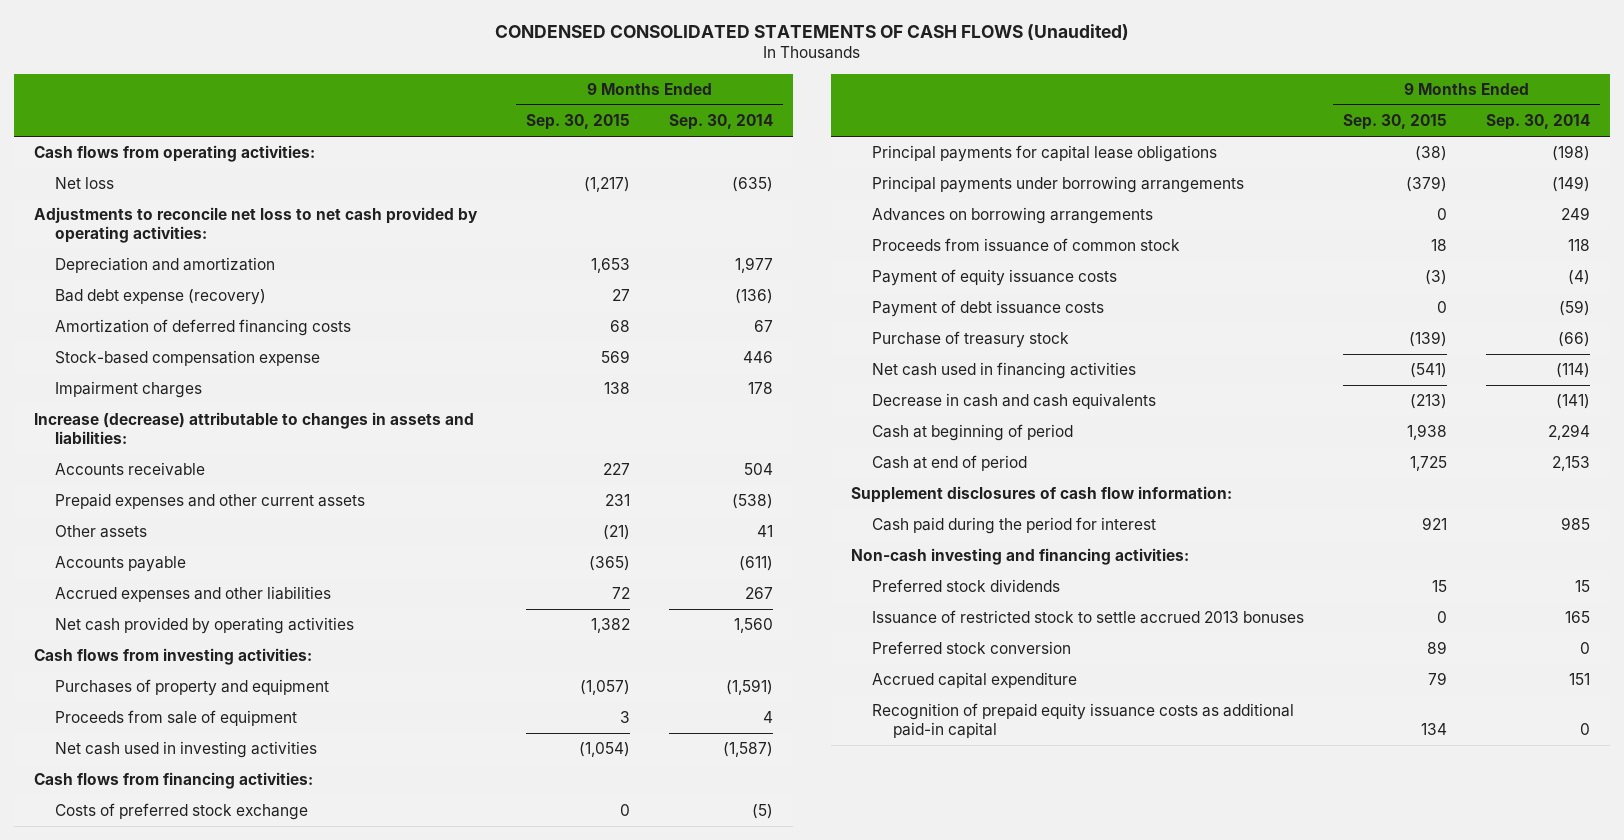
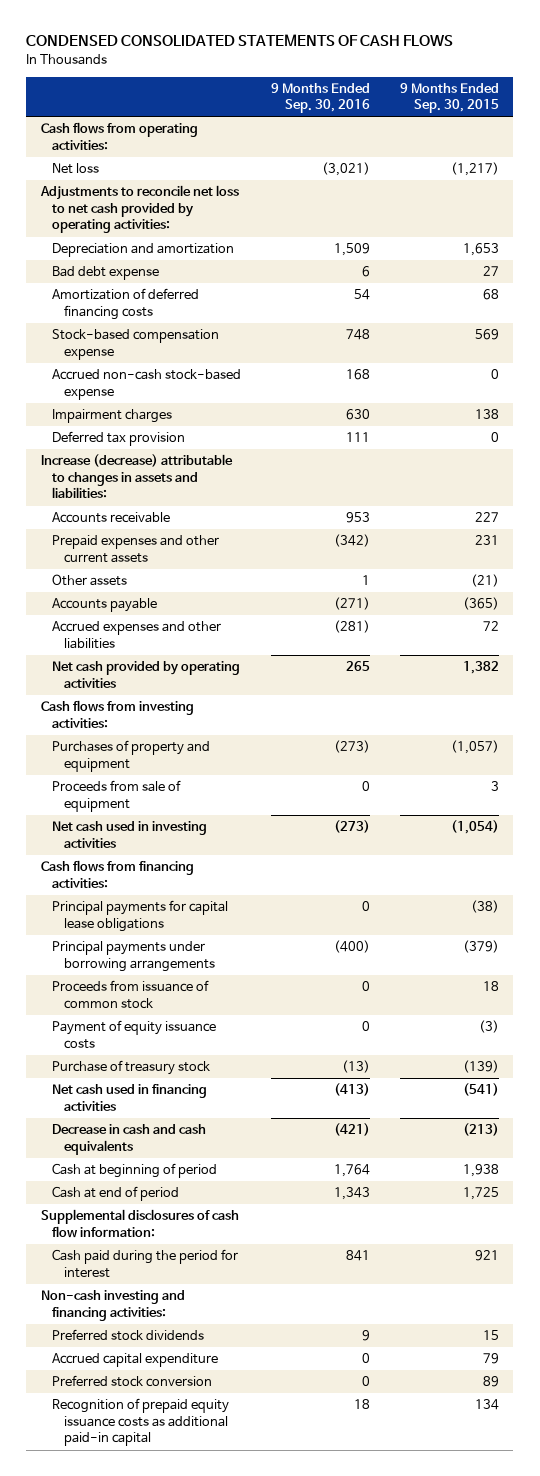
- CONDENSED CONSOLIDATED STATEMENTS OF CASH FLOWS (Unaudited)
+ CONDENSED CONSOLIDATED STATEMENTS OF CASH FLOWS
- | 9 Months Ended Sep. 30, 2015 | 9 Months Ended Sep. 30, 2014
+ | 9 Months Ended Sep. 30, 2016 | 9 Months Ended Sep. 30, 2015
- Bad debt expense (recovery) | 27 | (136)
+ Bad debt expense | 6 | 27
+ Accrued non-cash stock-based expense | 168 | 0
+ Deferred tax provision | 111 | 0
- Costs of preferred stock exchange | 0 | (5)
- Advances on borrowing arrangements | 0 | 249
- Payment of debt issuance costs | 0 | (59)
- Supplement disclosures of cash flow information:
+ Supplemental disclosures of cash flow information:
- Issuance of restricted stock to settle accrued 2013 bonuses | 0 | 165
moved down: Preferred stock conversion | 0 | 89

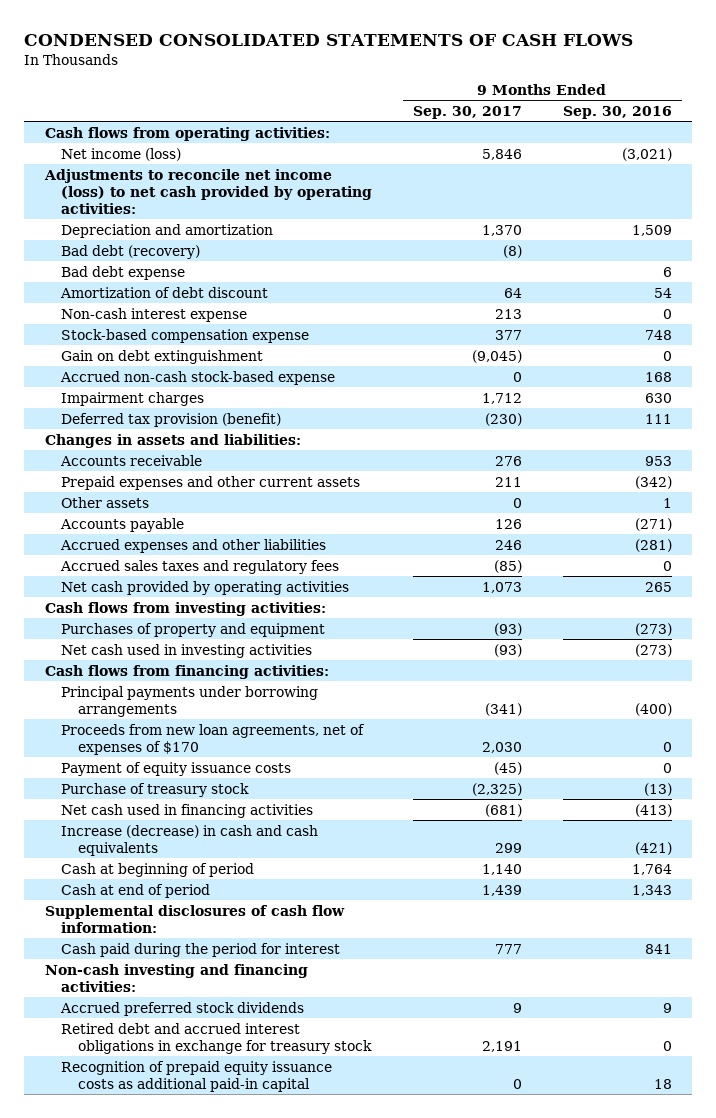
- | 9 Months Ended Sep. 30, 2016 | 9 Months Ended Sep. 30, 2015
+ | 9 Months Ended Sep. 30, 2017 | 9 Months Ended Sep. 30, 2016
- Net loss | (3,021) | (1,217)
- Adjustments to reconcile net loss to net cash provided by operating activities:
+ Net income (loss) | 5,846 | (3,021)
+ Adjustments to reconcile net income (loss) to net cash provided by operating activities:
+ Bad debt (recovery) | (8) |
- Amortization of deferred financing costs | 54 | 68
+ Amortization of debt discount | 64 | 54
+ Non-cash interest expense | 213 | 0
+ Gain on debt extinguishment | (9,045) | 0
- Deferred tax provision | 111 | 0
- Increase (decrease) attributable to changes in assets and liabilities:
+ Deferred tax provision (benefit) | (230) | 111
+ Changes in assets and liabilities:
+ Accrued sales taxes and regulatory fees | (85) | 0
- Proceeds from sale of equipment | 0 | 3
- Principal payments for capital lease obligations | 0 | (38)
- Proceeds from issuance of common stock | 0 | 18
+ Proceeds from new loan agreements, net of expenses of $170 | 2,030 | 0
- Decrease in cash and cash equivalents | (421) | (213)
+ Increase (decrease) in cash and cash equivalents | 299 | (421)
- Preferred stock dividends | 9 | 15
- Accrued capital expenditure | 0 | 79
- Preferred stock conversion | 0 | 89
+ Accrued preferred stock dividends | 9 | 9
+ Retired debt and accrued interest obligations in exchange for treasury stock | 2,191 | 0

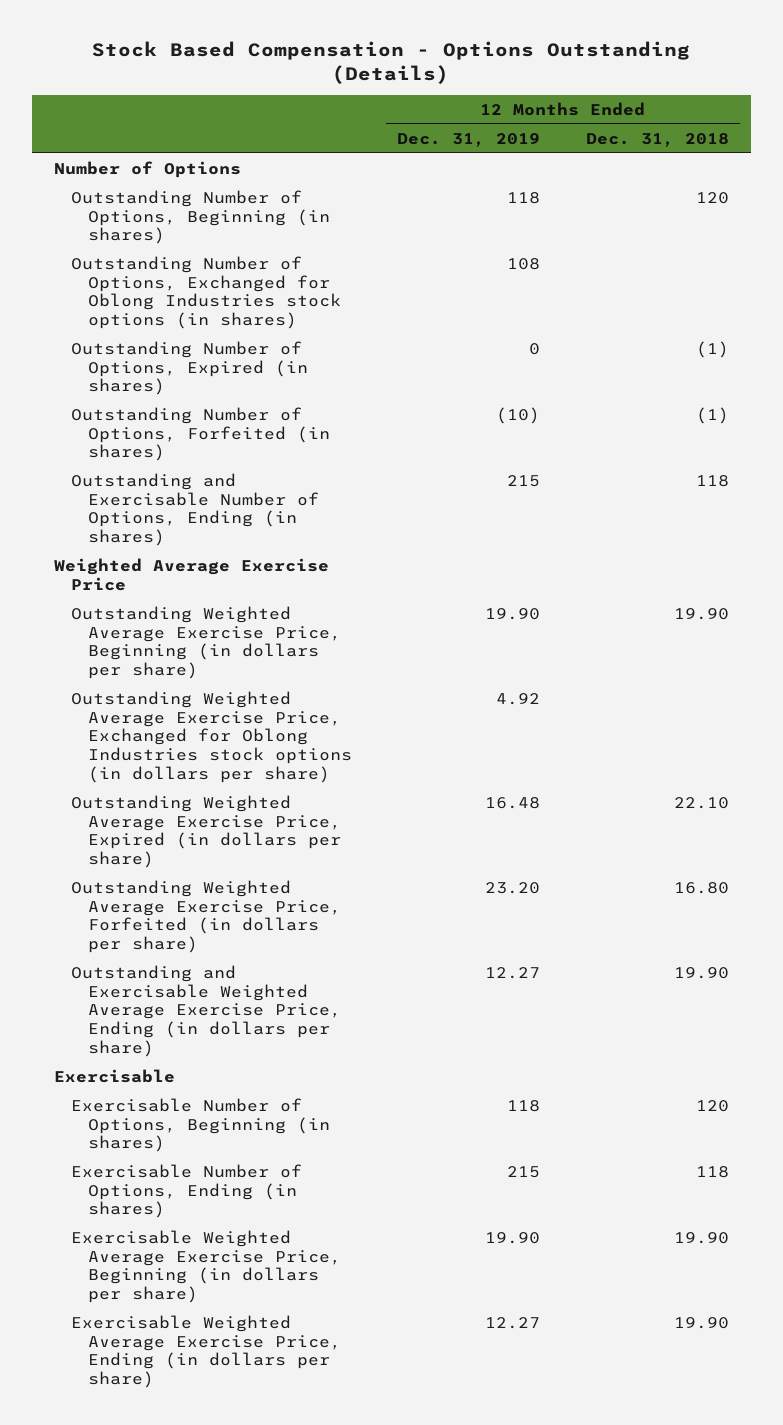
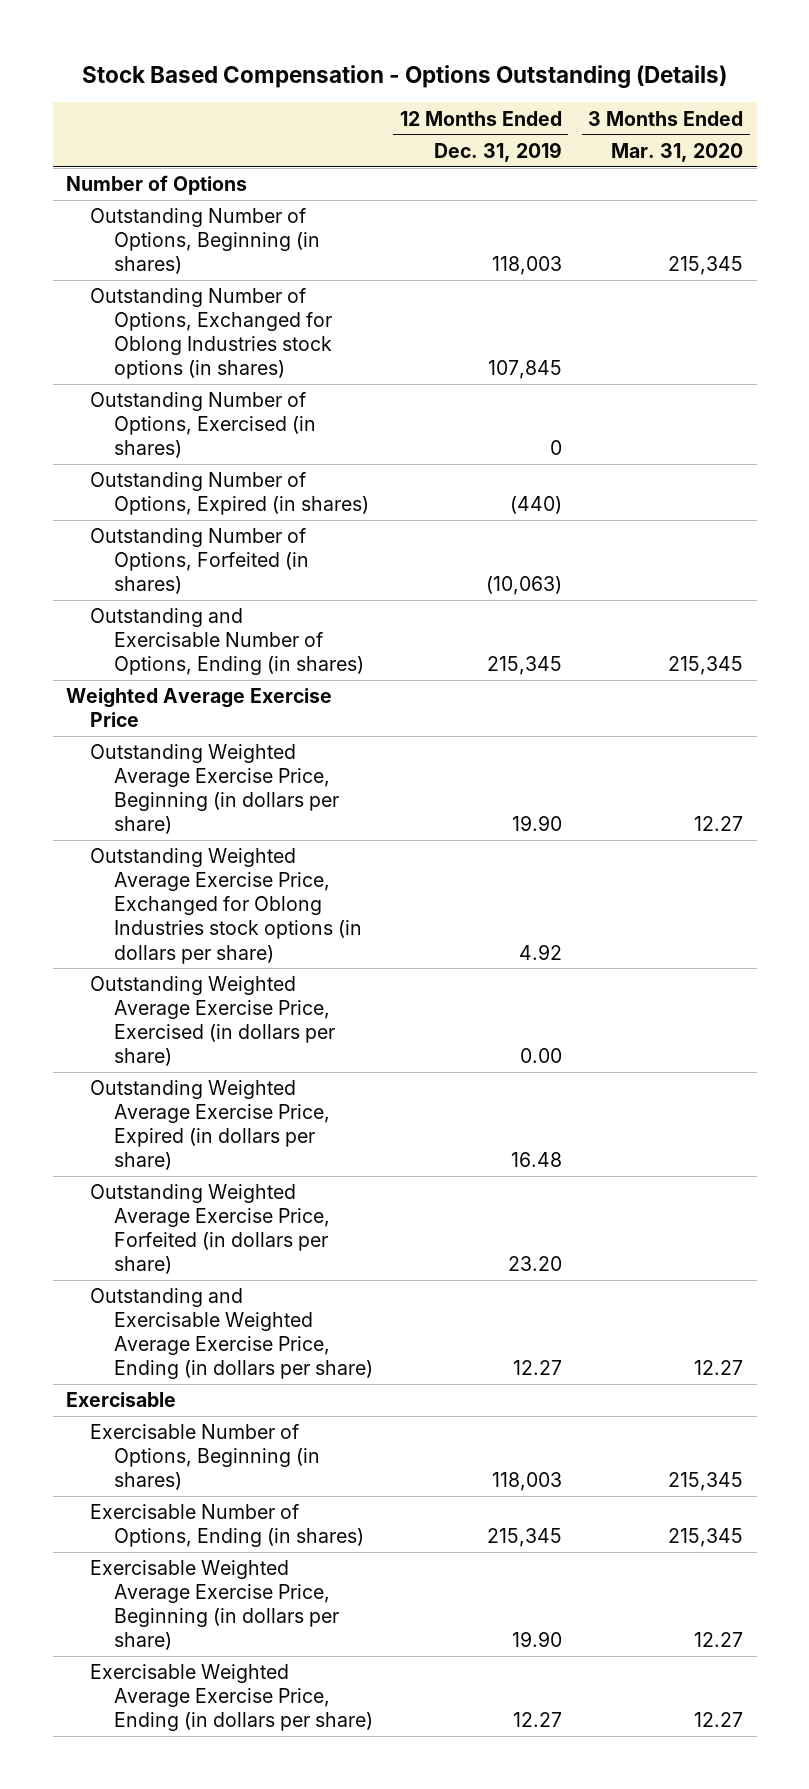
- | 12 Months Ended Dec. 31, 2019 | 12 Months Ended Dec. 31, 2018
+ | 12 Months Ended Dec. 31, 2019 | 3 Months Ended Mar. 31, 2020
- Outstanding Number of Options, Beginning (in shares) | 118 | 120
- Outstanding Number of Options, Exchanged for Oblong Industries stock options (in shares) | 108 |
- Outstanding Number of Options, Expired (in shares) | 0 | (1)
- Outstanding Number of Options, Forfeited (in shares) | (10) | (1)
- Outstanding and Exercisable Number of Options, Ending (in shares) | 215 | 118
+ Outstanding Number of Options, Beginning (in shares) | 118,003 | 215,345
+ Outstanding Number of Options, Exchanged for Oblong Industries stock options (in shares) | 107,845 |
+ Outstanding Number of Options, Exercised (in shares) | 0 |
+ Outstanding Number of Options, Expired (in shares) | (440) |
+ Outstanding Number of Options, Forfeited (in shares) | (10,063) |
+ Outstanding and Exercisable Number of Options, Ending (in shares) | 215,345 | 215,345
+ Outstanding Weighted Average Exercise Price, Exercised (in dollars per share) | 0.00 |
- Exercisable Number of Options, Beginning (in shares) | 118 | 120
- Exercisable Number of Options, Ending (in shares) | 215 | 118
+ Exercisable Number of Options, Beginning (in shares) | 118,003 | 215,345
+ Exercisable Number of Options, Ending (in shares) | 215,345 | 215,345

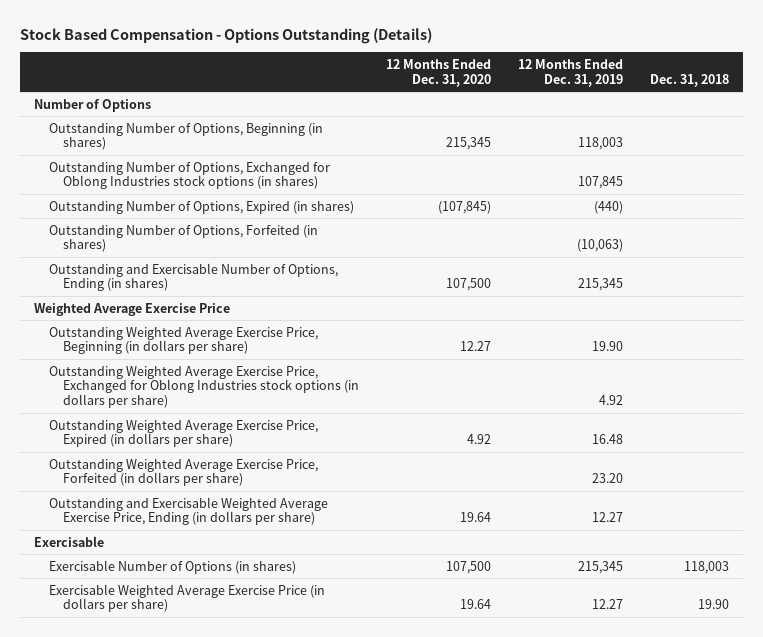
- | 12 Months Ended Dec. 31, 2019 | 3 Months Ended Mar. 31, 2020
+ | 12 Months Ended Dec. 31, 2020 | 12 Months Ended Dec. 31, 2019 | Dec. 31, 2018
- Outstanding Number of Options, Exercised (in shares) | 0 |
- Outstanding Weighted Average Exercise Price, Exercised (in dollars per share) | 0.00 |
- Exercisable Number of Options, Beginning (in shares) | 118,003 | 215,345
- Exercisable Number of Options, Ending (in shares) | 215,345 | 215,345
- Exercisable Weighted Average Exercise Price, Beginning (in dollars per share) | 19.90 | 12.27
- Exercisable Weighted Average Exercise Price, Ending (in dollars per share) | 12.27 | 12.27
+ Exercisable Number of Options (in shares) | 107,500 | 215,345 | 118,003
+ Exercisable Weighted Average Exercise Price (in dollars per share) | 19.64 | 12.27 | 19.90

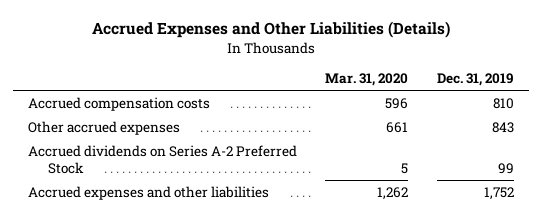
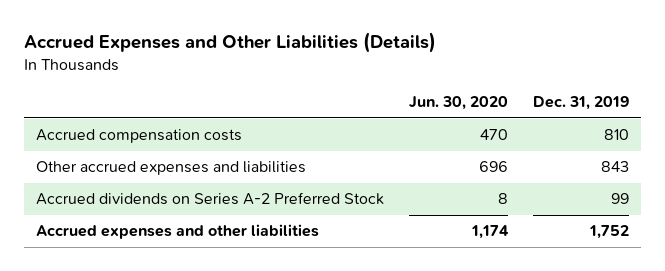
- | Mar. 31, 2020 | Dec. 31, 2019
+ | Jun. 30, 2020 | Dec. 31, 2019
- Other accrued expenses | 661 | 843
+ Other accrued expenses and liabilities | 696 | 843

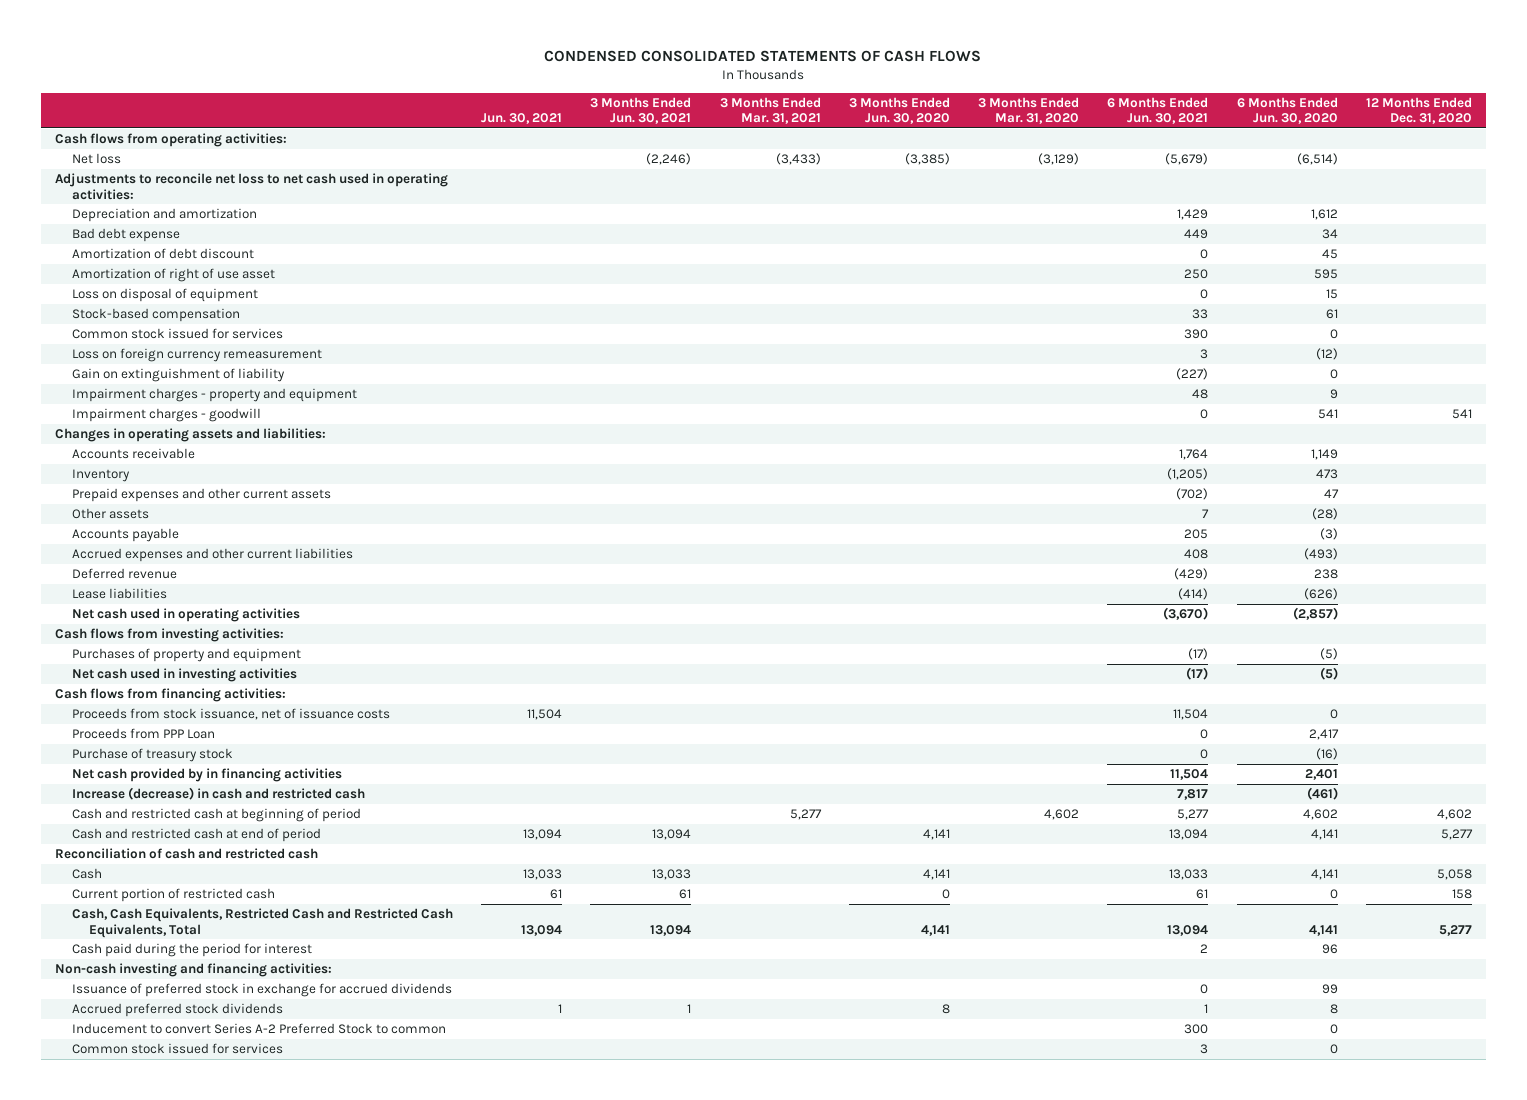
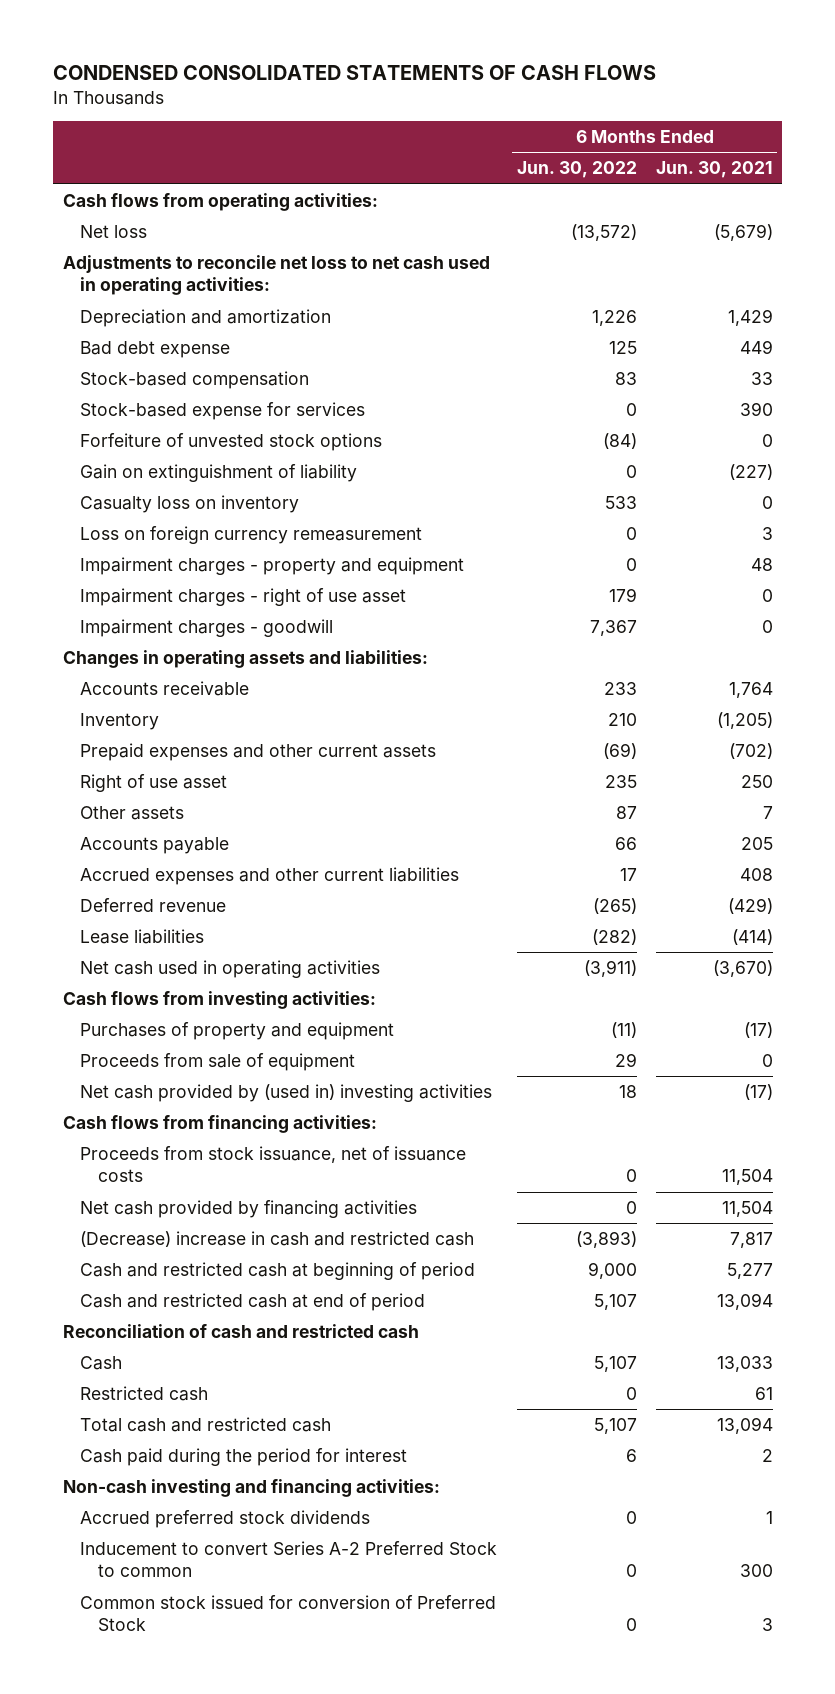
- | Jun. 30, 2021 | 3 Months Ended Jun. 30, 2021 | 3 Months Ended Mar. 31, 2021 | 3 Months Ended Jun. 30, 2020 | 3 Months Ended Mar. 31, 2020 | 6 Months Ended Jun. 30, 2021 | 6 Months Ended Jun. 30, 2020 | 12 Months Ended Dec. 31, 2020
+ | 6 Months Ended Jun. 30, 2022 | 6 Months Ended Jun. 30, 2021
- Amortization of debt discount | | | | | | 0 | 45 |
- Amortization of right of use asset | | | | | | 250 | 595 |
- Loss on disposal of equipment | | | | | | 0 | 15 |
- Common stock issued for services | | | | | | 390 | 0 |
+ Stock-based expense for services | 0 | 390
+ Forfeiture of unvested stock options | (84) | 0
+ Casualty loss on inventory | 533 | 0
moved down: Loss on foreign currency remeasurement | 0 | 3
+ Impairment charges - right of use asset | 179 | 0
+ Right of use asset | 235 | 250
- Net cash used in investing activities | | | | | | (17) | (5) |
+ Proceeds from sale of equipment | 29 | 0
+ Net cash provided by (used in) investing activities | 18 | (17)
- Proceeds from PPP Loan | | | | | | 0 | 2,417 |
- Purchase of treasury stock | | | | | | 0 | (16) |
- Net cash provided by in financing activities | | | | | | 11,504 | 2,401 |
- Increase (decrease) in cash and restricted cash | | | | | | 7,817 | (461) |
+ Net cash provided by financing activities | 0 | 11,504
+ (Decrease) increase in cash and restricted cash | (3,893) | 7,817
- Current portion of restricted cash | 61 | 61 | | 0 | | 61 | 0 | 158
- Cash, Cash Equivalents, Restricted Cash and Restricted Cash Equivalents, Total | 13,094 | 13,094 | | 4,141 | | 13,094 | 4,141 | 5,277
+ Restricted cash | 0 | 61
+ Total cash and restricted cash | 5,107 | 13,094
- Issuance of preferred stock in exchange for accrued dividends | | | | | | 0 | 99 |
- Common stock issued for services | | | | | | 3 | 0 |
+ Common stock issued for conversion of Preferred Stock | 0 | 3

